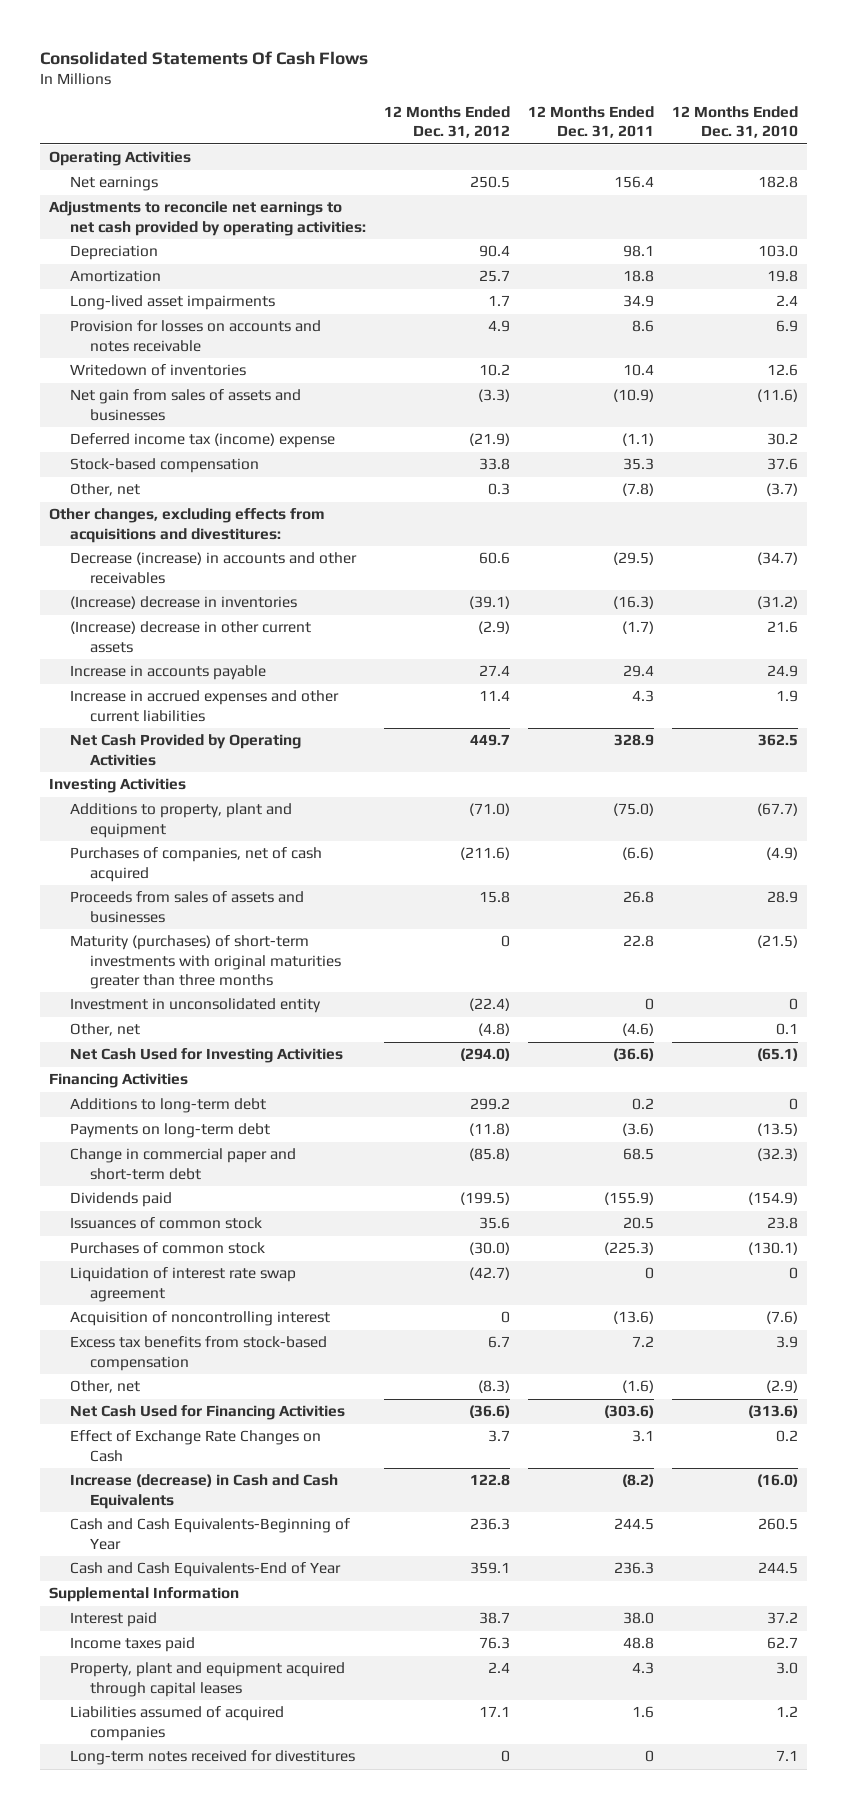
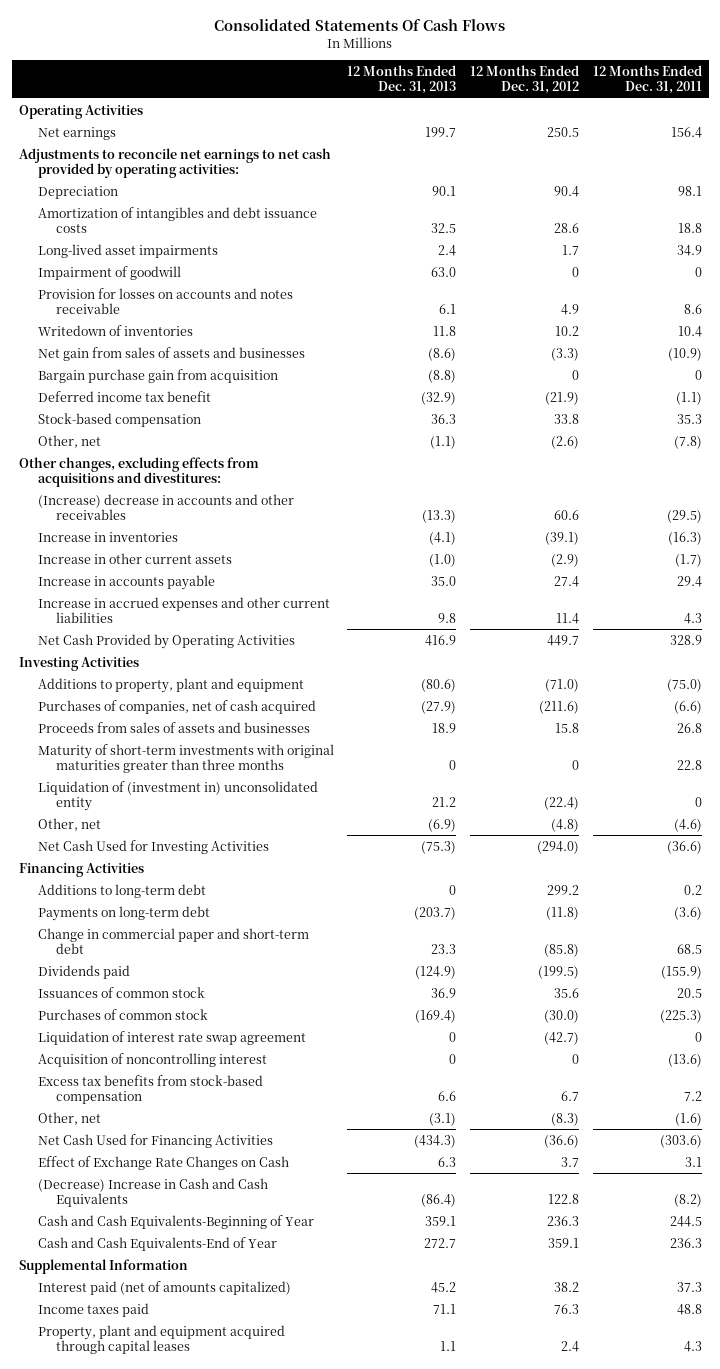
- | 12 Months Ended Dec. 31, 2012 | 12 Months Ended Dec. 31, 2011 | 12 Months Ended Dec. 31, 2010
+ | 12 Months Ended Dec. 31, 2013 | 12 Months Ended Dec. 31, 2012 | 12 Months Ended Dec. 31, 2011
- Amortization | 25.7 | 18.8 | 19.8
+ Amortization of intangibles and debt issuance costs | 32.5 | 28.6 | 18.8
+ Impairment of goodwill | 63.0 | 0 | 0
- Deferred income tax (income) expense | (21.9) | (1.1) | 30.2
+ Bargain purchase gain from acquisition | (8.8) | 0 | 0
+ Deferred income tax benefit | (32.9) | (21.9) | (1.1)
- Other, net | 0.3 | (7.8) | (3.7)
+ Other, net | (1.1) | (2.6) | (7.8)
- Decrease (increase) in accounts and other receivables | 60.6 | (29.5) | (34.7)
- (Increase) decrease in inventories | (39.1) | (16.3) | (31.2)
- (Increase) decrease in other current assets | (2.9) | (1.7) | 21.6
+ (Increase) decrease in accounts and other receivables | (13.3) | 60.6 | (29.5)
+ Increase in inventories | (4.1) | (39.1) | (16.3)
+ Increase in other current assets | (1.0) | (2.9) | (1.7)
- Maturity (purchases) of short-term investments with original maturities greater than three months | 0 | 22.8 | (21.5)
- Investment in unconsolidated entity | (22.4) | 0 | 0
+ Maturity of short-term investments with original maturities greater than three months | 0 | 0 | 22.8
+ Liquidation of (investment in) unconsolidated entity | 21.2 | (22.4) | 0
- Increase (decrease) in Cash and Cash Equivalents | 122.8 | (8.2) | (16.0)
+ (Decrease) Increase in Cash and Cash Equivalents | (86.4) | 122.8 | (8.2)
- Interest paid | 38.7 | 38.0 | 37.2
+ Interest paid (net of amounts capitalized) | 45.2 | 38.2 | 37.3
- Liabilities assumed of acquired companies | 17.1 | 1.6 | 1.2
- Long-term notes received for divestitures | 0 | 0 | 7.1

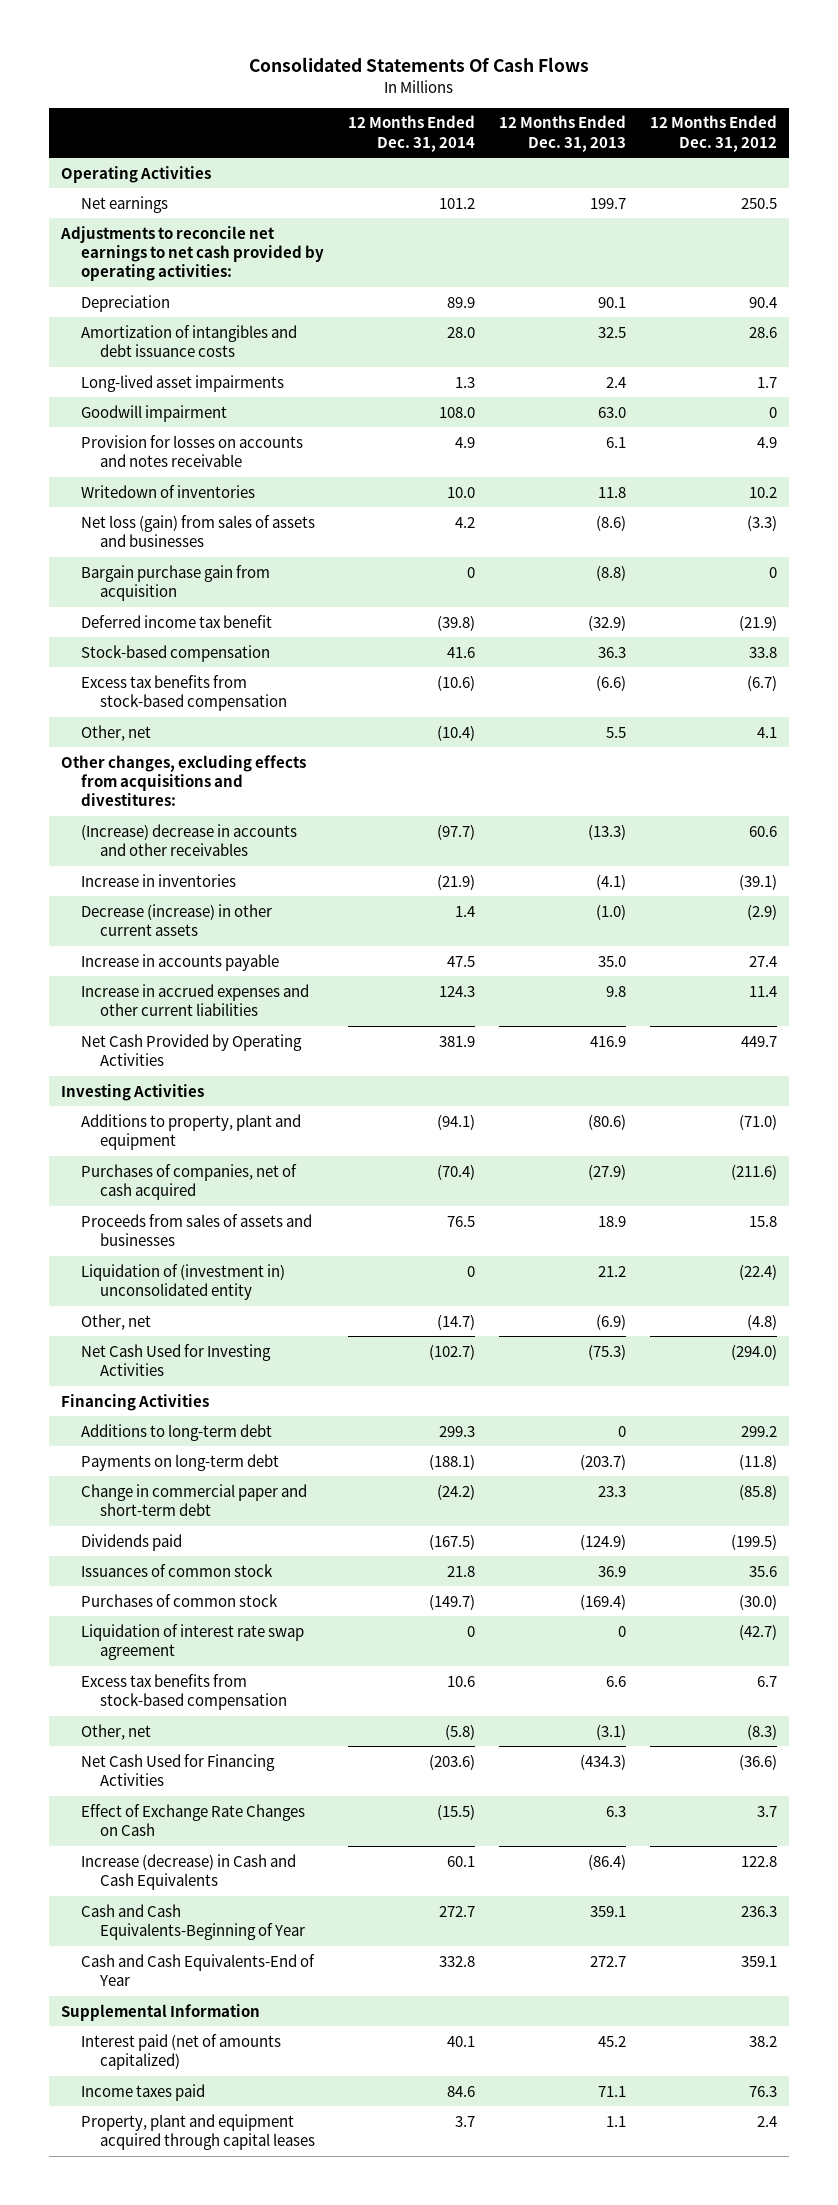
- | 12 Months Ended Dec. 31, 2013 | 12 Months Ended Dec. 31, 2012 | 12 Months Ended Dec. 31, 2011
+ | 12 Months Ended Dec. 31, 2014 | 12 Months Ended Dec. 31, 2013 | 12 Months Ended Dec. 31, 2012
- Impairment of goodwill | 63.0 | 0 | 0
+ Goodwill impairment | 108.0 | 63.0 | 0
- Net gain from sales of assets and businesses | (8.6) | (3.3) | (10.9)
+ Net loss (gain) from sales of assets and businesses | 4.2 | (8.6) | (3.3)
- Other, net | (1.1) | (2.6) | (7.8)
+ Excess tax benefits from stock-based compensation | (10.6) | (6.6) | (6.7)
+ Other, net | (10.4) | 5.5 | 4.1
- Increase in other current assets | (1.0) | (2.9) | (1.7)
+ Decrease (increase) in other current assets | 1.4 | (1.0) | (2.9)
- Maturity of short-term investments with original maturities greater than three months | 0 | 0 | 22.8
- Acquisition of noncontrolling interest | 0 | 0 | (13.6)
- (Decrease) Increase in Cash and Cash Equivalents | (86.4) | 122.8 | (8.2)
+ Increase (decrease) in Cash and Cash Equivalents | 60.1 | (86.4) | 122.8

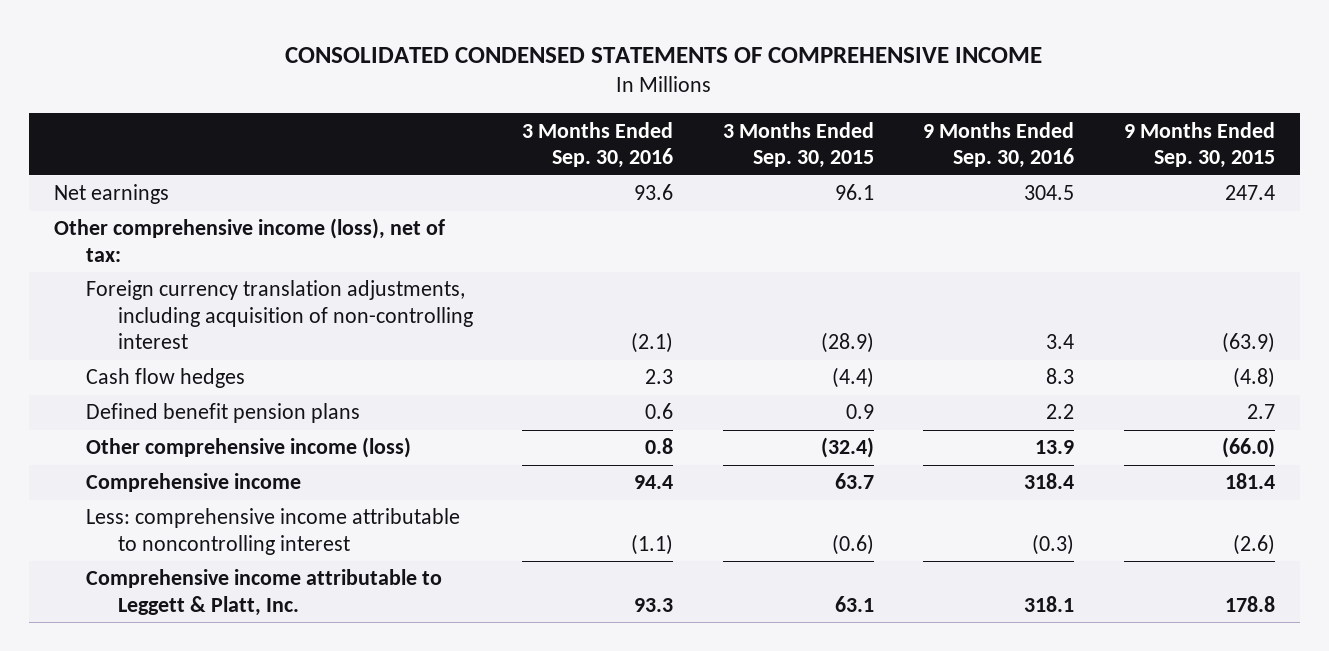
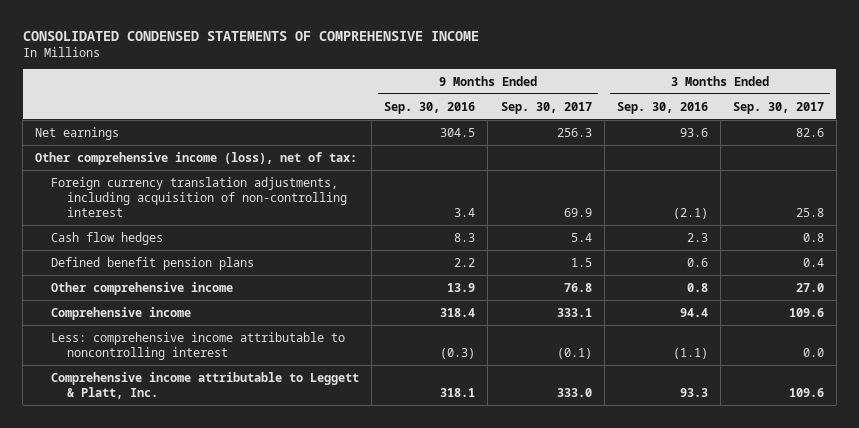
- | 3 Months Ended Sep. 30, 2016 | 3 Months Ended Sep. 30, 2015 | 9 Months Ended Sep. 30, 2016 | 9 Months Ended Sep. 30, 2015
+ | 9 Months Ended Sep. 30, 2016 | 9 Months Ended Sep. 30, 2017 | 3 Months Ended Sep. 30, 2016 | 3 Months Ended Sep. 30, 2017
- Other comprehensive income (loss) | 0.8 | (32.4) | 13.9 | (66.0)
+ Other comprehensive income | 13.9 | 76.8 | 0.8 | 27.0

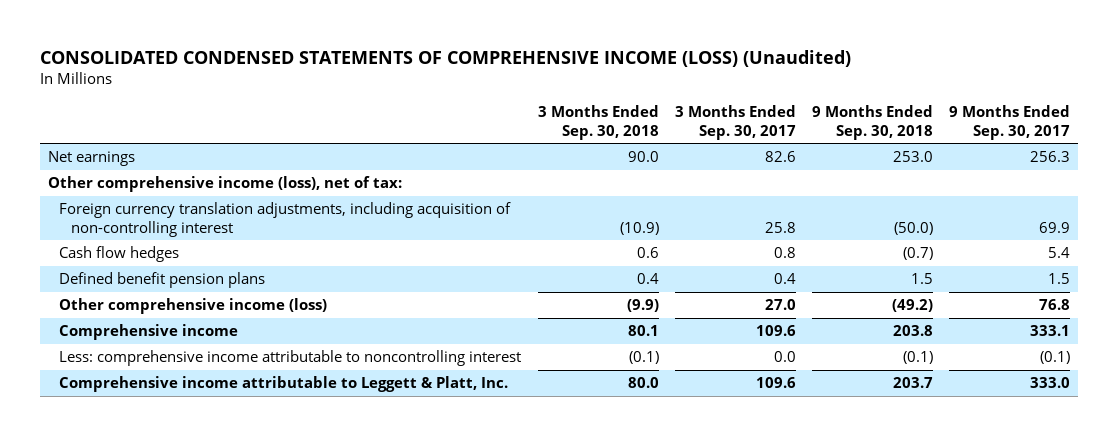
- CONSOLIDATED CONDENSED STATEMENTS OF COMPREHENSIVE INCOME
+ CONSOLIDATED CONDENSED STATEMENTS OF COMPREHENSIVE INCOME (LOSS) (Unaudited)
- | 9 Months Ended Sep. 30, 2016 | 9 Months Ended Sep. 30, 2017 | 3 Months Ended Sep. 30, 2016 | 3 Months Ended Sep. 30, 2017
+ | 3 Months Ended Sep. 30, 2018 | 3 Months Ended Sep. 30, 2017 | 9 Months Ended Sep. 30, 2018 | 9 Months Ended Sep. 30, 2017
- Other comprehensive income | 13.9 | 76.8 | 0.8 | 27.0
+ Other comprehensive income (loss) | (9.9) | 27.0 | (49.2) | 76.8

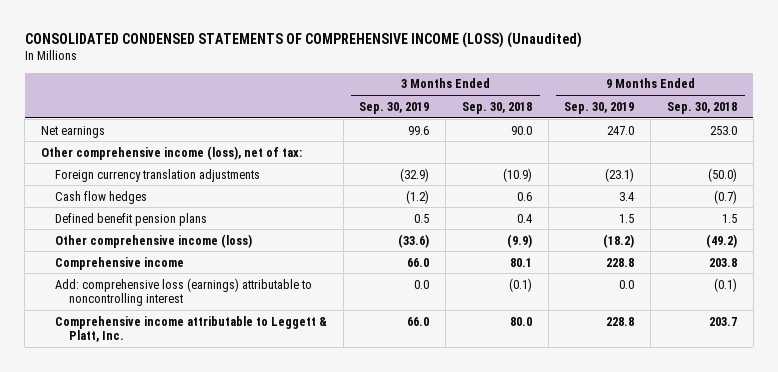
- | 3 Months Ended Sep. 30, 2018 | 3 Months Ended Sep. 30, 2017 | 9 Months Ended Sep. 30, 2018 | 9 Months Ended Sep. 30, 2017
+ | 3 Months Ended Sep. 30, 2019 | 3 Months Ended Sep. 30, 2018 | 9 Months Ended Sep. 30, 2019 | 9 Months Ended Sep. 30, 2018
- Foreign currency translation adjustments, including acquisition of non-controlling interest | (10.9) | 25.8 | (50.0) | 69.9
+ Foreign currency translation adjustments | (32.9) | (10.9) | (23.1) | (50.0)
- Less: comprehensive income attributable to noncontrolling interest | (0.1) | 0.0 | (0.1) | (0.1)
+ Add: comprehensive loss (earnings) attributable to noncontrolling interest | 0.0 | (0.1) | 0.0 | (0.1)

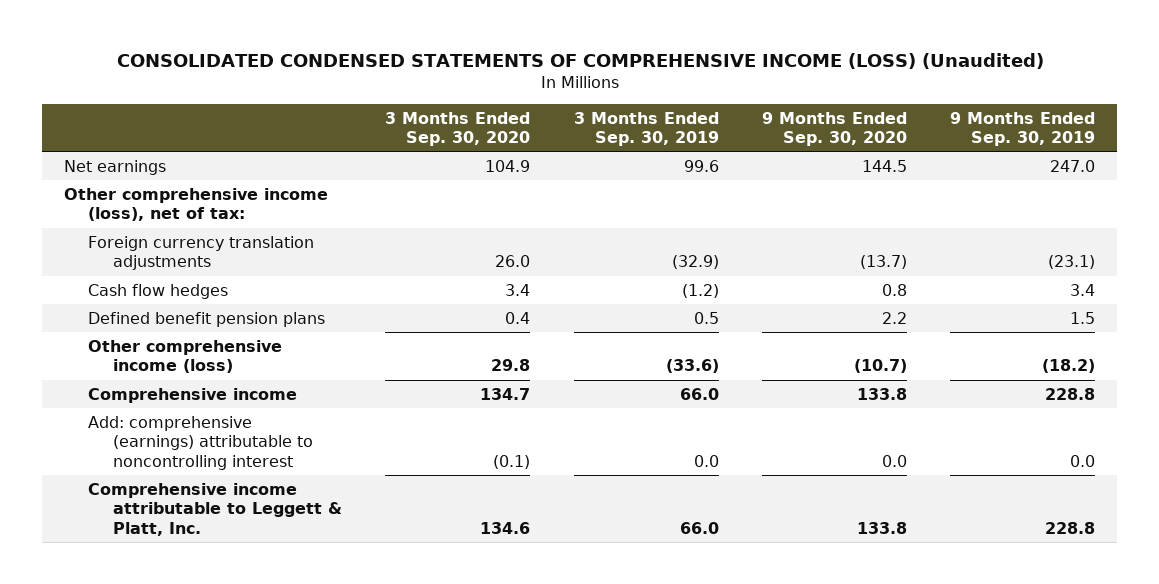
- | 3 Months Ended Sep. 30, 2019 | 3 Months Ended Sep. 30, 2018 | 9 Months Ended Sep. 30, 2019 | 9 Months Ended Sep. 30, 2018
+ | 3 Months Ended Sep. 30, 2020 | 3 Months Ended Sep. 30, 2019 | 9 Months Ended Sep. 30, 2020 | 9 Months Ended Sep. 30, 2019
- Add: comprehensive loss (earnings) attributable to noncontrolling interest | 0.0 | (0.1) | 0.0 | (0.1)
+ Add: comprehensive (earnings) attributable to noncontrolling interest | (0.1) | 0.0 | 0.0 | 0.0

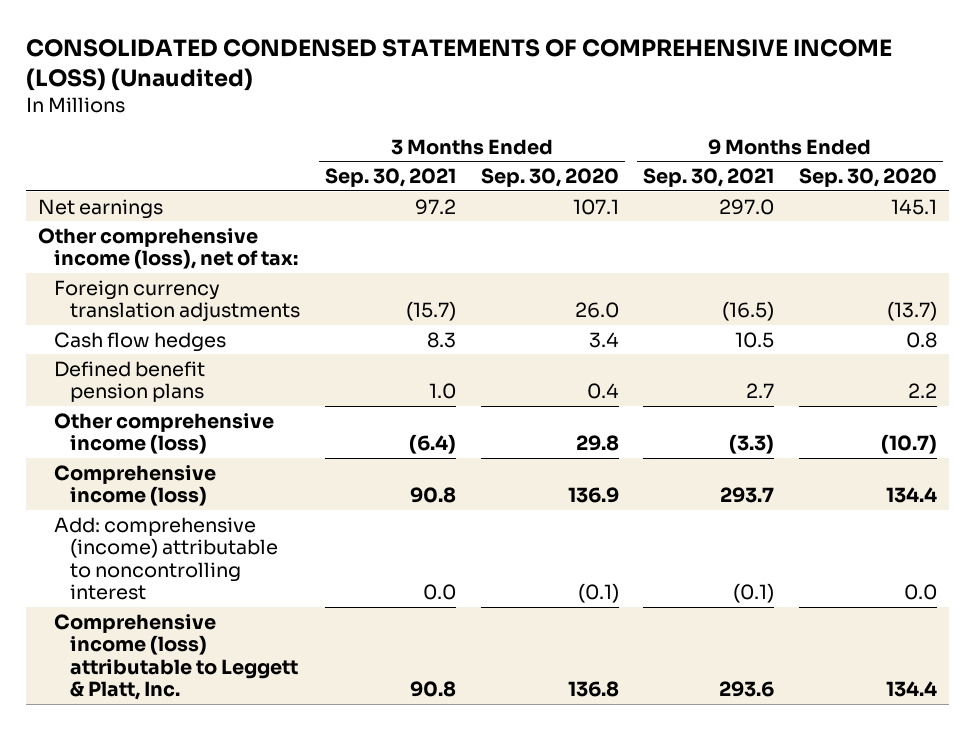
- | 3 Months Ended Sep. 30, 2020 | 3 Months Ended Sep. 30, 2019 | 9 Months Ended Sep. 30, 2020 | 9 Months Ended Sep. 30, 2019
+ | 3 Months Ended Sep. 30, 2021 | 3 Months Ended Sep. 30, 2020 | 9 Months Ended Sep. 30, 2021 | 9 Months Ended Sep. 30, 2020
- Net earnings | 104.9 | 99.6 | 144.5 | 247.0
+ Net earnings | 97.2 | 107.1 | 297.0 | 145.1
- Comprehensive income | 134.7 | 66.0 | 133.8 | 228.8
- Add: comprehensive (earnings) attributable to noncontrolling interest | (0.1) | 0.0 | 0.0 | 0.0
- Comprehensive income attributable to Leggett & Platt, Inc. | 134.6 | 66.0 | 133.8 | 228.8
+ Comprehensive income (loss) | 90.8 | 136.9 | 293.7 | 134.4
+ Add: comprehensive (income) attributable to noncontrolling interest | 0.0 | (0.1) | (0.1) | 0.0
+ Comprehensive income (loss) attributable to Leggett & Platt, Inc. | 90.8 | 136.8 | 293.6 | 134.4

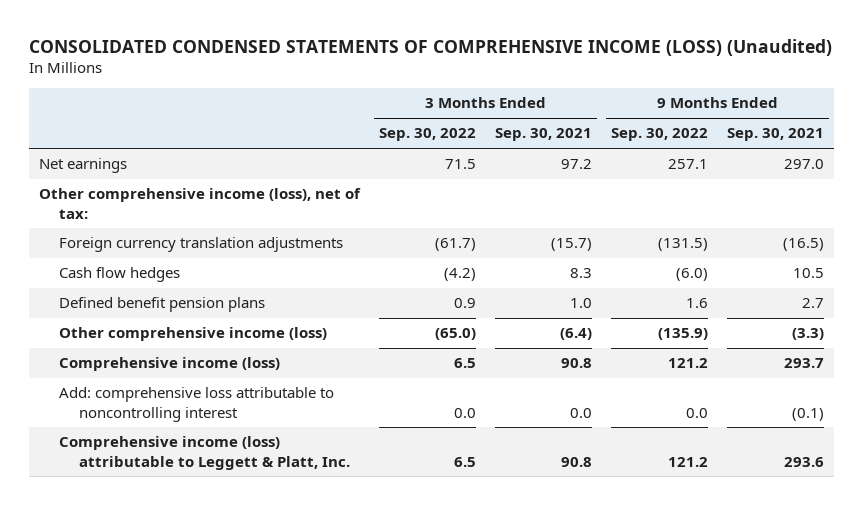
- | 3 Months Ended Sep. 30, 2021 | 3 Months Ended Sep. 30, 2020 | 9 Months Ended Sep. 30, 2021 | 9 Months Ended Sep. 30, 2020
+ | 3 Months Ended Sep. 30, 2022 | 3 Months Ended Sep. 30, 2021 | 9 Months Ended Sep. 30, 2022 | 9 Months Ended Sep. 30, 2021
- Add: comprehensive (income) attributable to noncontrolling interest | 0.0 | (0.1) | (0.1) | 0.0
+ Add: comprehensive loss attributable to noncontrolling interest | 0.0 | 0.0 | 0.0 | (0.1)

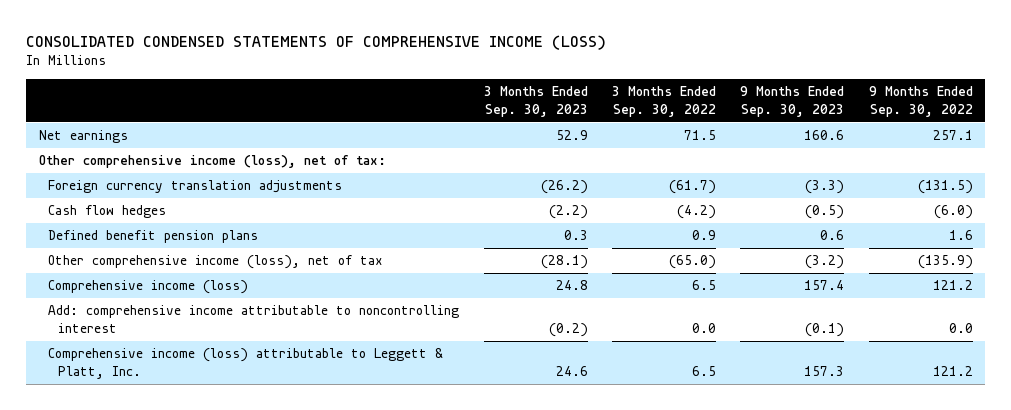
- CONSOLIDATED CONDENSED STATEMENTS OF COMPREHENSIVE INCOME (LOSS) (Unaudited)
+ CONSOLIDATED CONDENSED STATEMENTS OF COMPREHENSIVE INCOME (LOSS)
- | 3 Months Ended Sep. 30, 2022 | 3 Months Ended Sep. 30, 2021 | 9 Months Ended Sep. 30, 2022 | 9 Months Ended Sep. 30, 2021
+ | 3 Months Ended Sep. 30, 2023 | 3 Months Ended Sep. 30, 2022 | 9 Months Ended Sep. 30, 2023 | 9 Months Ended Sep. 30, 2022
- Other comprehensive income (loss) | (65.0) | (6.4) | (135.9) | (3.3)
+ Other comprehensive income (loss), net of tax | (28.1) | (65.0) | (3.2) | (135.9)
- Add: comprehensive loss attributable to noncontrolling interest | 0.0 | 0.0 | 0.0 | (0.1)
+ Add: comprehensive income attributable to noncontrolling interest | (0.2) | 0.0 | (0.1) | 0.0

